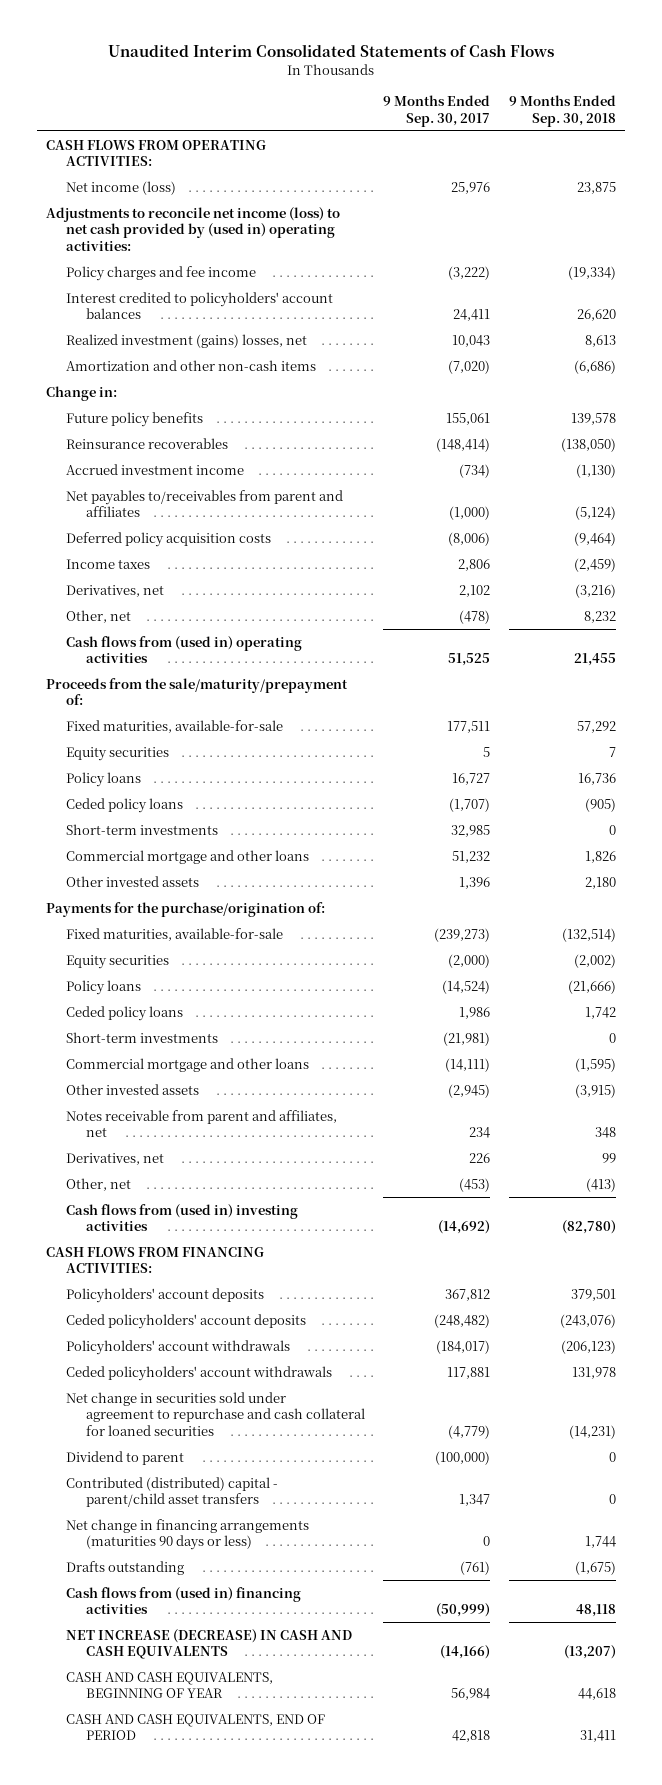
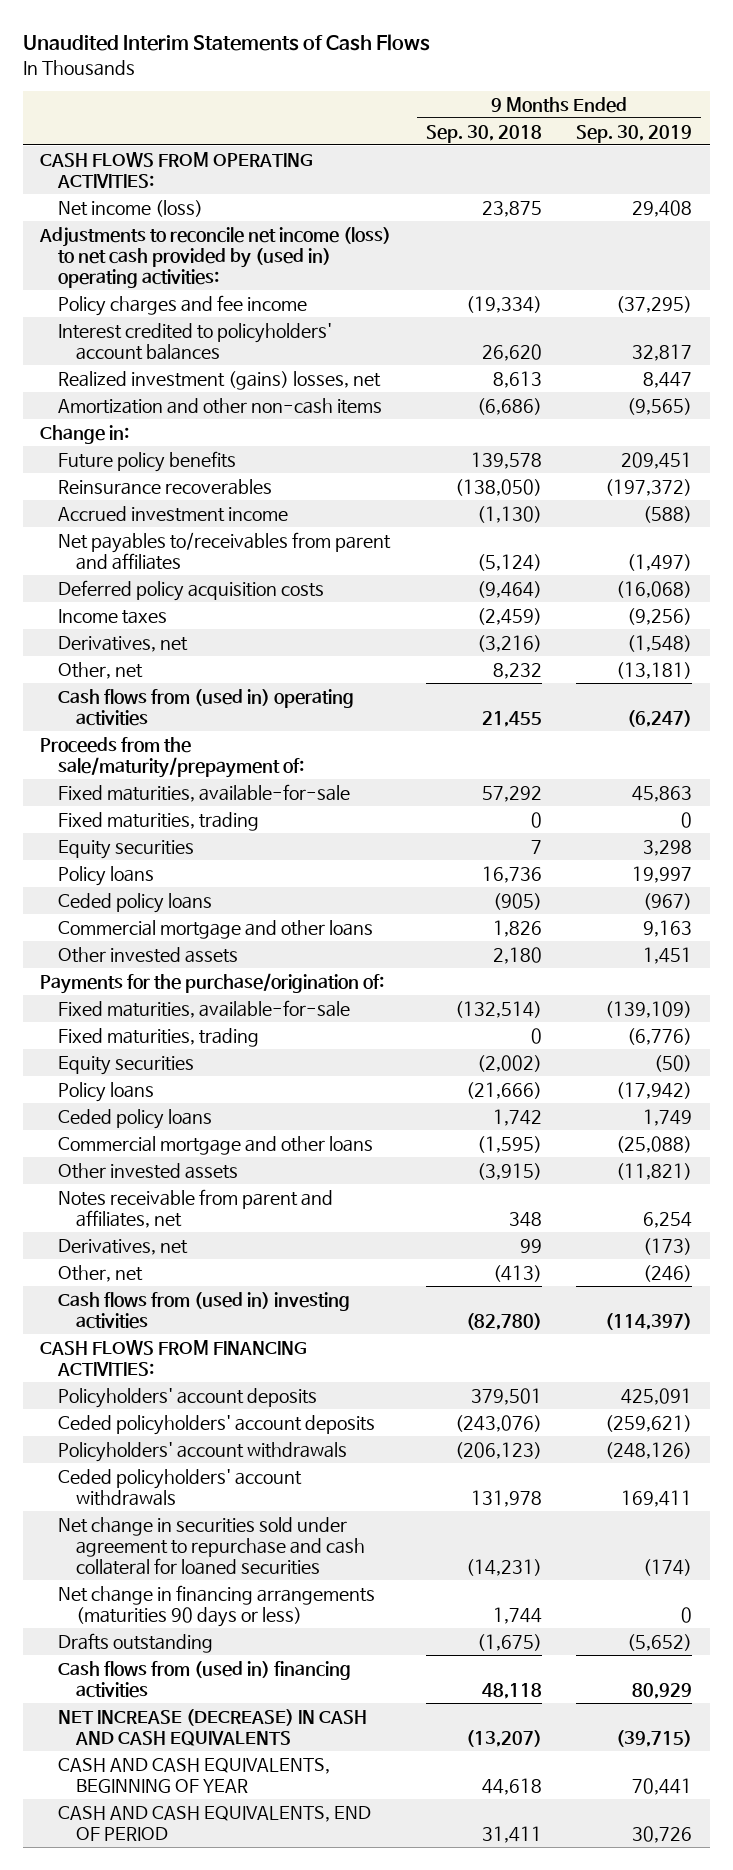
- Unaudited Interim Consolidated Statements of Cash Flows
+ Unaudited Interim Statements of Cash Flows
- | 9 Months Ended Sep. 30, 2017 | 9 Months Ended Sep. 30, 2018
+ | 9 Months Ended Sep. 30, 2018 | 9 Months Ended Sep. 30, 2019
+ Fixed maturities, trading | 0 | 0
- Short-term investments | 32,985 | 0
+ Fixed maturities, trading | 0 | (6,776)
- Short-term investments | (21,981) | 0
- Dividend to parent | (100,000) | 0
- Contributed (distributed) capital - parent/child asset transfers | 1,347 | 0

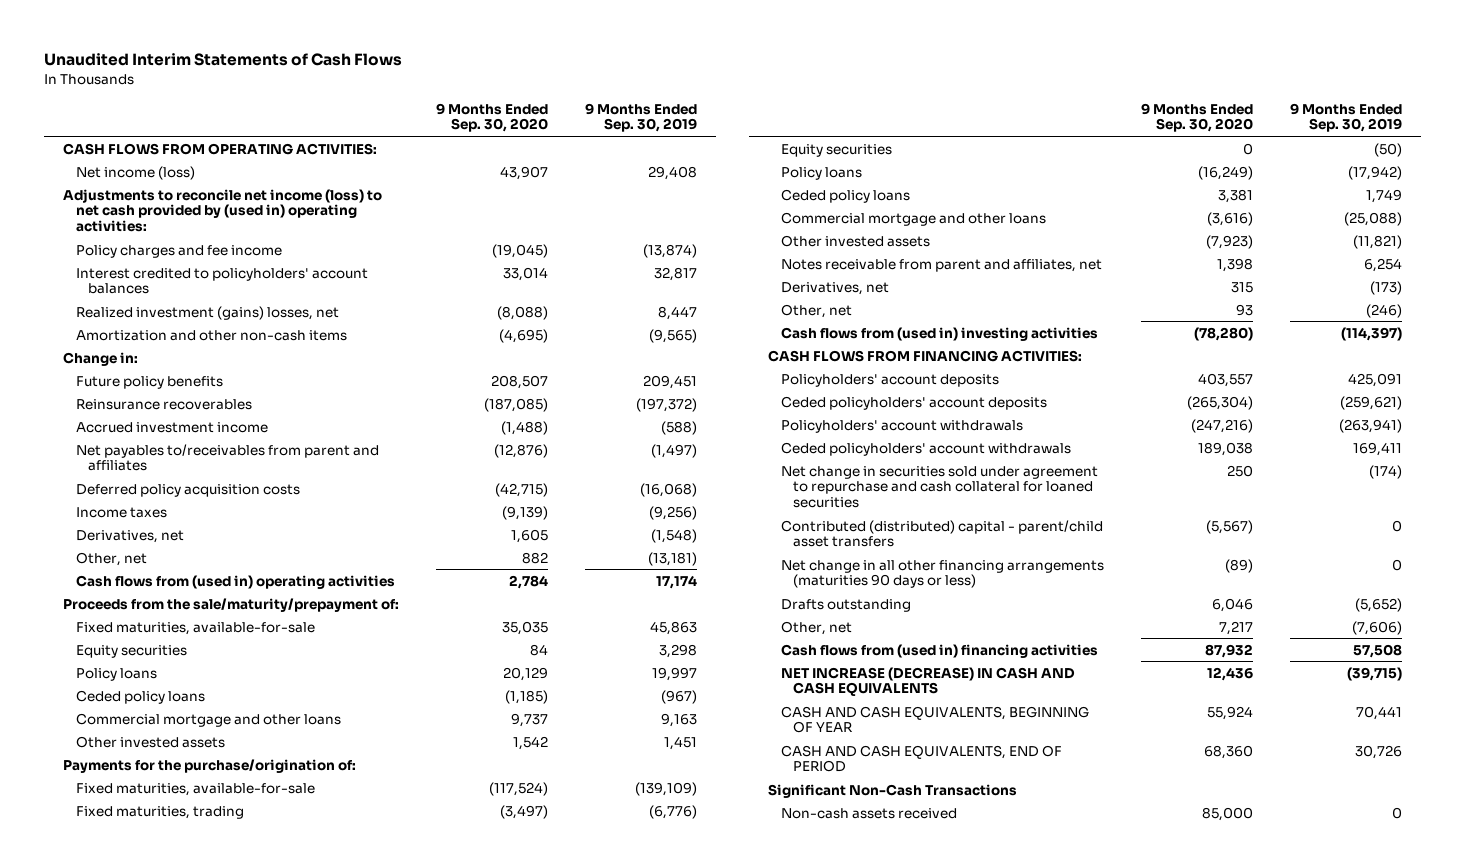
- | 9 Months Ended Sep. 30, 2018 | 9 Months Ended Sep. 30, 2019
+ | 9 Months Ended Sep. 30, 2020 | 9 Months Ended Sep. 30, 2019
- Policy charges and fee income | (19,334) | (37,295)
+ Policy charges and fee income | (19,045) | (13,874)
- Cash flows from (used in) operating activities | 21,455 | (6,247)
+ Cash flows from (used in) operating activities | 2,784 | 17,174
- Fixed maturities, trading | 0 | 0
- Policyholders' account withdrawals | (206,123) | (248,126)
+ Policyholders' account withdrawals | (247,216) | (263,941)
- Net change in financing arrangements (maturities 90 days or less) | 1,744 | 0
+ Contributed (distributed) capital - parent/child asset transfers | (5,567) | 0
+ Net change in all other financing arrangements (maturities 90 days or less) | (89) | 0
- Cash flows from (used in) financing activities | 48,118 | 80,929
+ Other, net | 7,217 | (7,606)
+ Cash flows from (used in) financing activities | 87,932 | 57,508
+ Significant Non-Cash Transactions
+ Non-cash assets received | 85,000 | 0

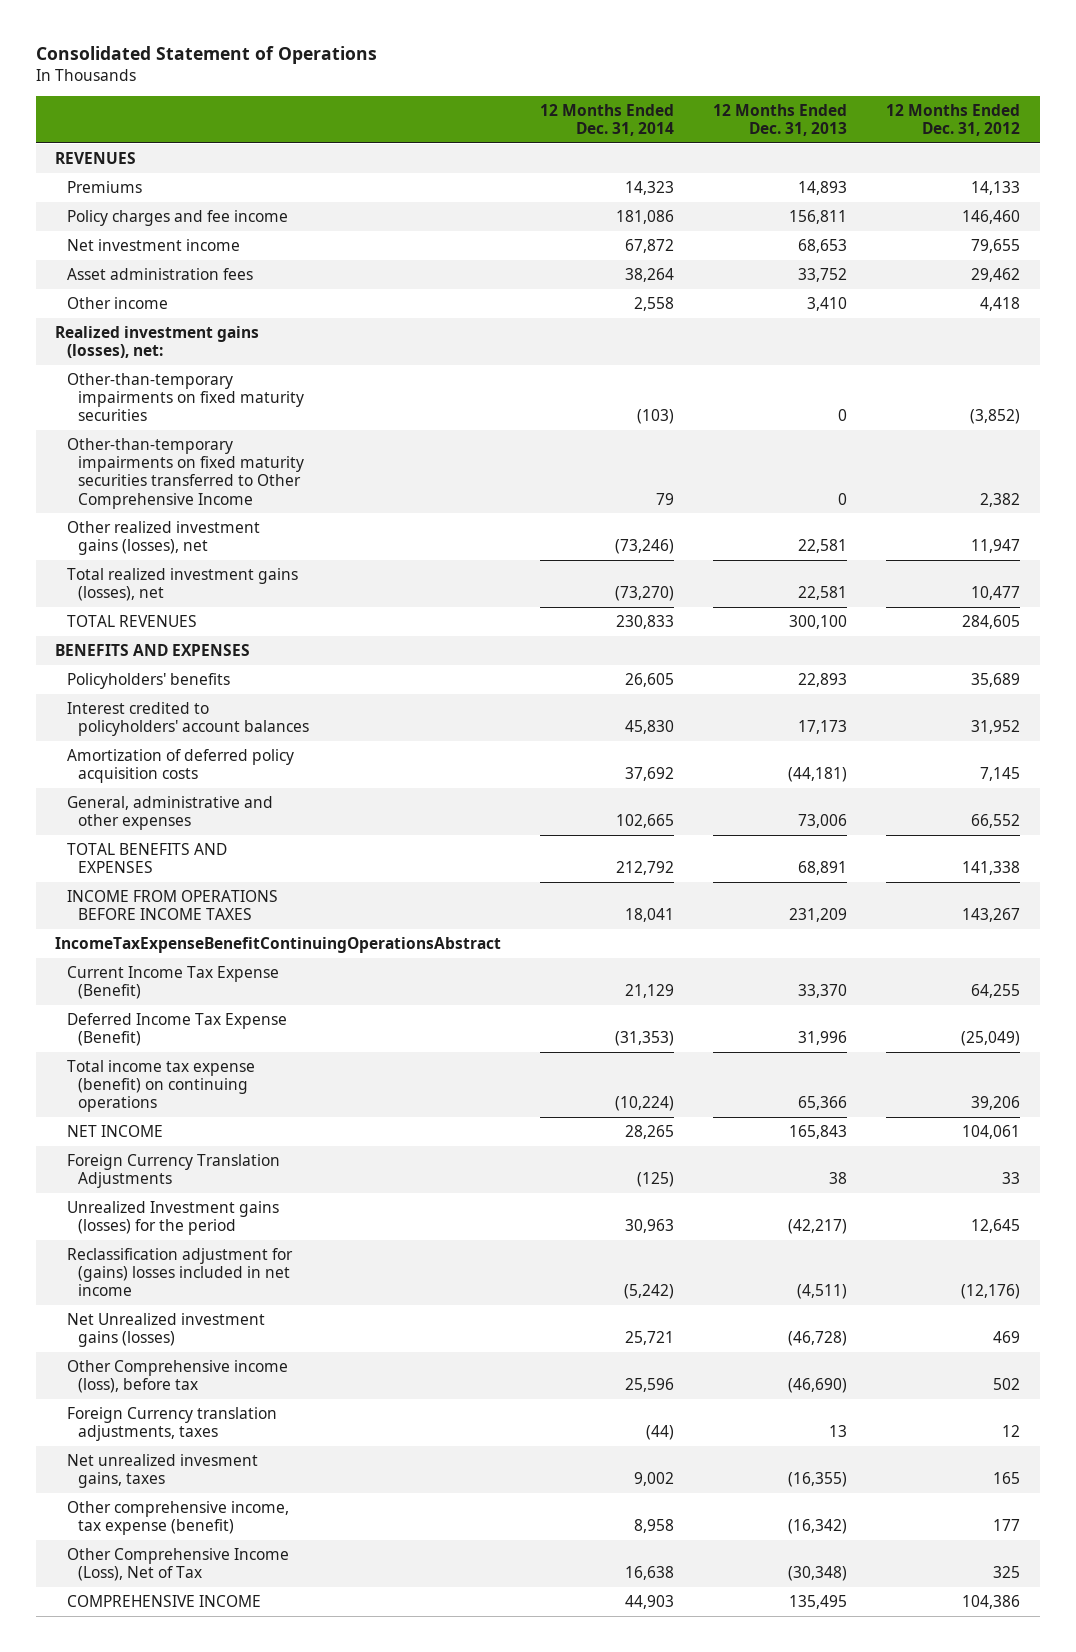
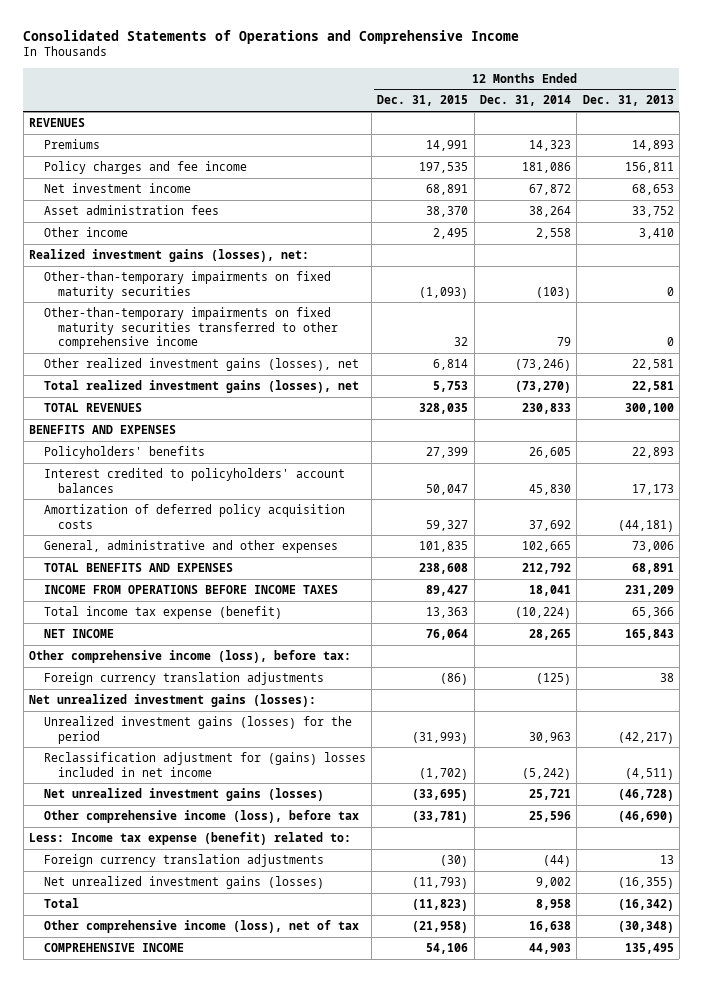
- Consolidated Statement of Operations
+ Consolidated Statements of Operations and Comprehensive Income
- | 12 Months Ended Dec. 31, 2014 | 12 Months Ended Dec. 31, 2013 | 12 Months Ended Dec. 31, 2012
+ | 12 Months Ended Dec. 31, 2015 | 12 Months Ended Dec. 31, 2014 | 12 Months Ended Dec. 31, 2013
- Other-than-temporary impairments on fixed maturity securities transferred to Other Comprehensive Income | 79 | 0 | 2,382
+ Other-than-temporary impairments on fixed maturity securities transferred to other comprehensive income | 32 | 79 | 0
- IncomeTaxExpenseBenefitContinuingOperationsAbstract
- Current Income Tax Expense (Benefit) | 21,129 | 33,370 | 64,255
- Deferred Income Tax Expense (Benefit) | (31,353) | 31,996 | (25,049)
- Total income tax expense (benefit) on continuing operations | (10,224) | 65,366 | 39,206
+ Total income tax expense (benefit) | 13,363 | (10,224) | 65,366
- Foreign Currency Translation Adjustments | (125) | 38 | 33
- Unrealized Investment gains (losses) for the period | 30,963 | (42,217) | 12,645
+ Other comprehensive income (loss), before tax:
+ Foreign currency translation adjustments | (86) | (125) | 38
+ Net unrealized investment gains (losses):
+ Unrealized investment gains (losses) for the period | (31,993) | 30,963 | (42,217)
- Net Unrealized investment gains (losses) | 25,721 | (46,728) | 469
- Other Comprehensive income (loss), before tax | 25,596 | (46,690) | 502
- Foreign Currency translation adjustments, taxes | (44) | 13 | 12
- Net unrealized invesment gains, taxes | 9,002 | (16,355) | 165
- Other comprehensive income, tax expense (benefit) | 8,958 | (16,342) | 177
- Other Comprehensive Income (Loss), Net of Tax | 16,638 | (30,348) | 325
+ Net unrealized investment gains (losses) | (33,695) | 25,721 | (46,728)
+ Other comprehensive income (loss), before tax | (33,781) | 25,596 | (46,690)
+ Less: Income tax expense (benefit) related to:
+ Foreign currency translation adjustments | (30) | (44) | 13
+ Net unrealized investment gains (losses) | (11,793) | 9,002 | (16,355)
+ Total | (11,823) | 8,958 | (16,342)
+ Other comprehensive income (loss), net of tax | (21,958) | 16,638 | (30,348)

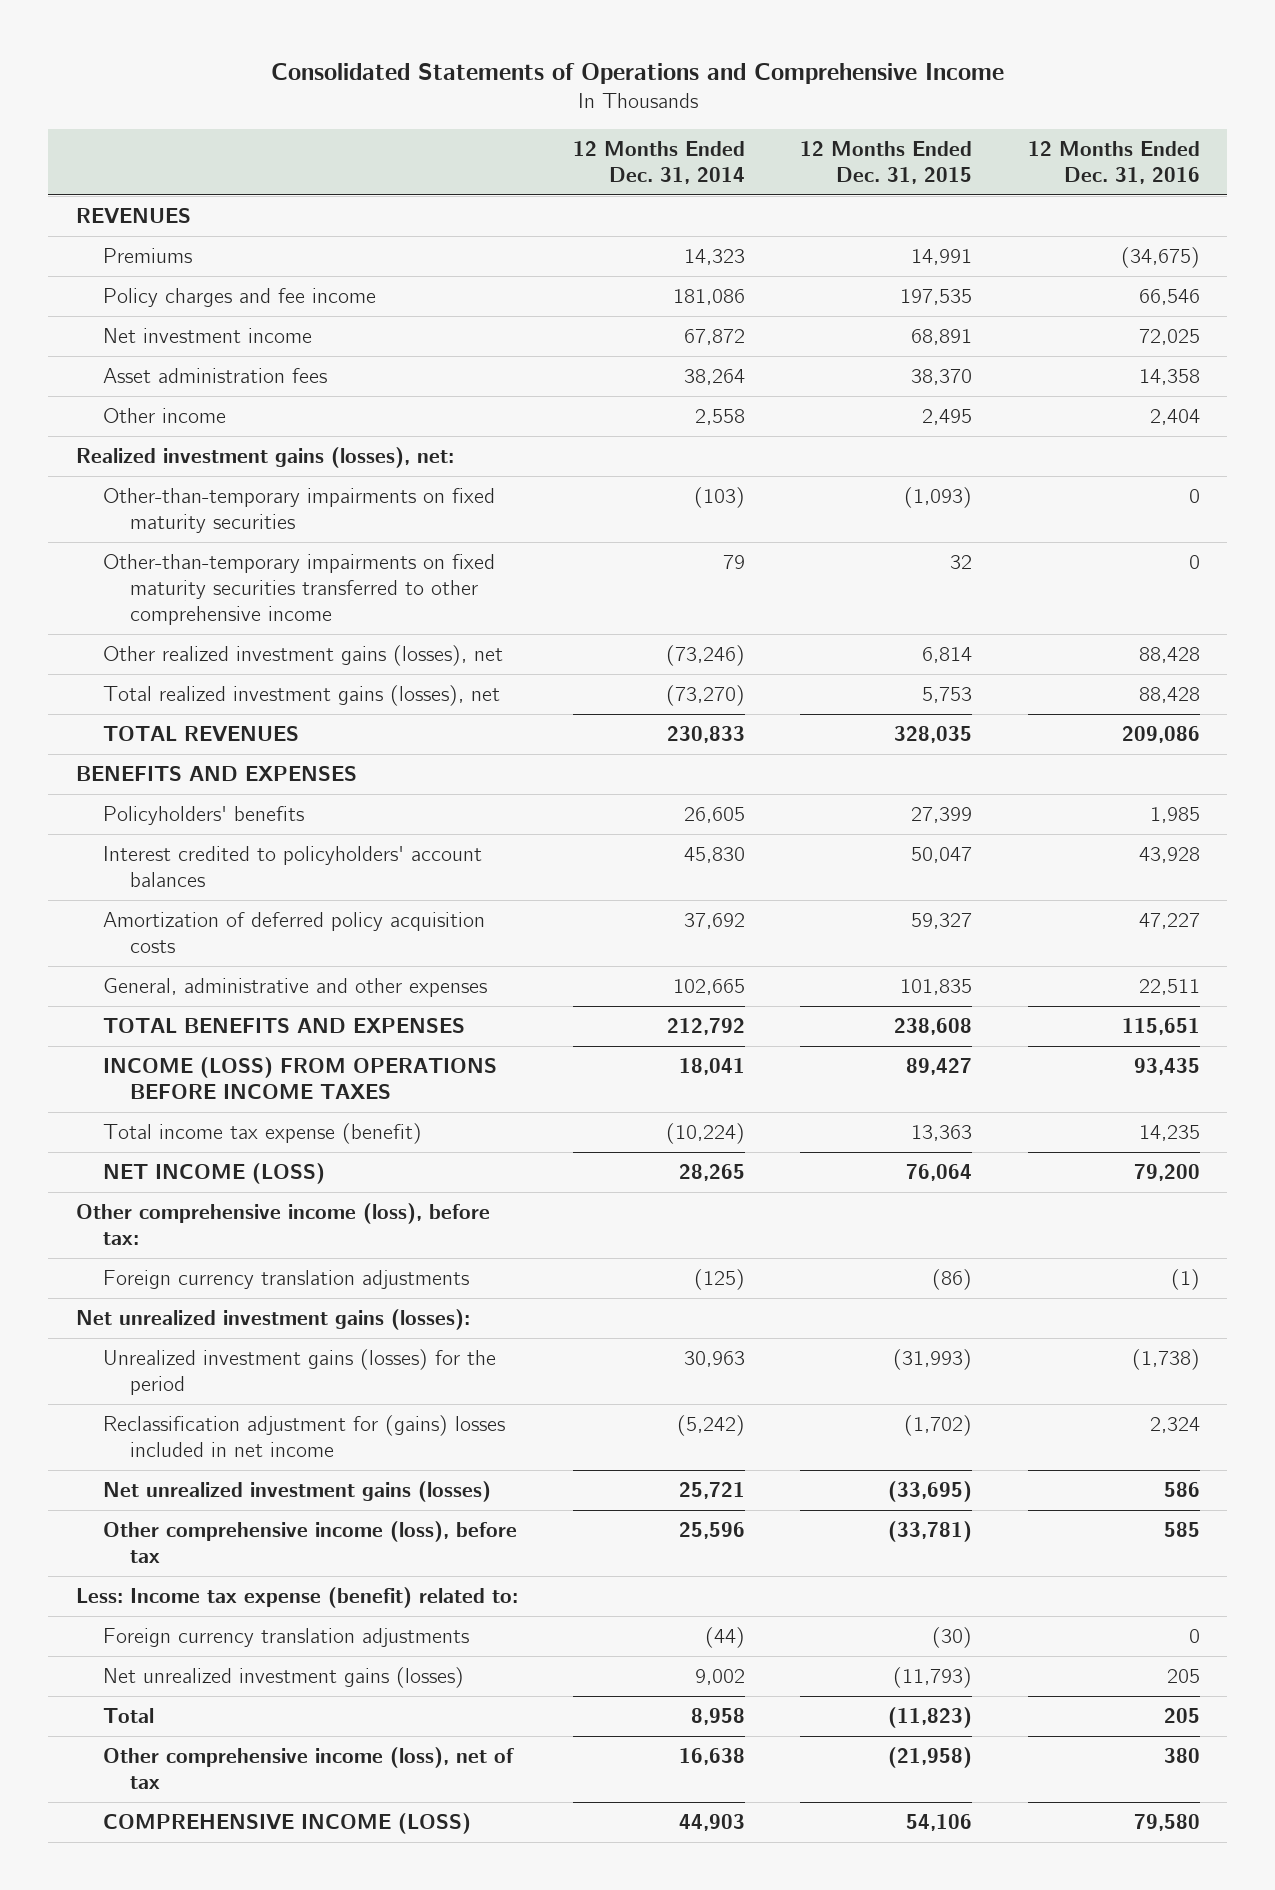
- | 12 Months Ended Dec. 31, 2015 | 12 Months Ended Dec. 31, 2014 | 12 Months Ended Dec. 31, 2013
+ | 12 Months Ended Dec. 31, 2014 | 12 Months Ended Dec. 31, 2015 | 12 Months Ended Dec. 31, 2016
- INCOME FROM OPERATIONS BEFORE INCOME TAXES | 89,427 | 18,041 | 231,209
+ INCOME (LOSS) FROM OPERATIONS BEFORE INCOME TAXES | 18,041 | 89,427 | 93,435
- NET INCOME | 76,064 | 28,265 | 165,843
+ NET INCOME (LOSS) | 28,265 | 76,064 | 79,200
- COMPREHENSIVE INCOME | 54,106 | 44,903 | 135,495
+ COMPREHENSIVE INCOME (LOSS) | 44,903 | 54,106 | 79,580

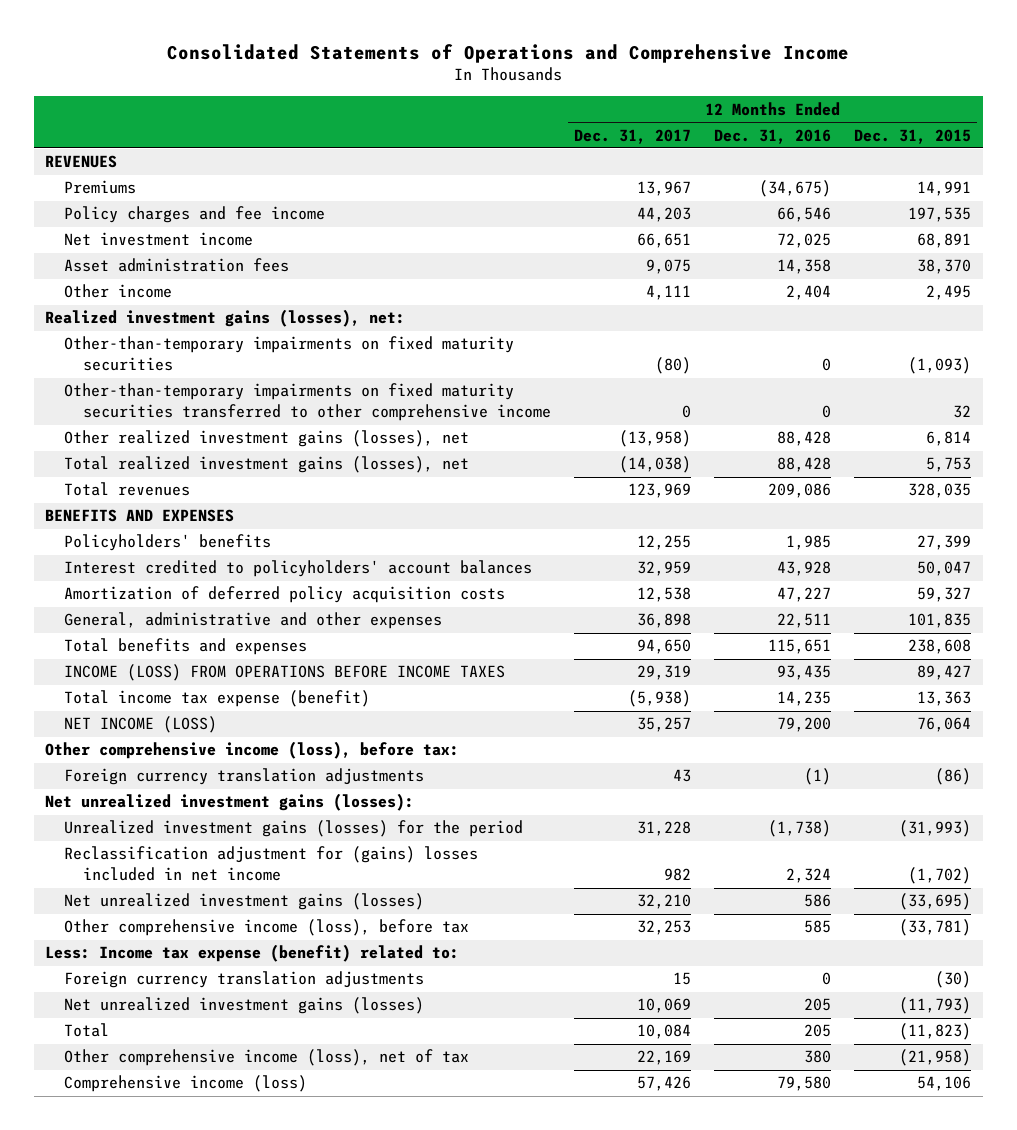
- | 12 Months Ended Dec. 31, 2014 | 12 Months Ended Dec. 31, 2015 | 12 Months Ended Dec. 31, 2016
+ | 12 Months Ended Dec. 31, 2017 | 12 Months Ended Dec. 31, 2016 | 12 Months Ended Dec. 31, 2015
- TOTAL REVENUES | 230,833 | 328,035 | 209,086
+ Total revenues | 123,969 | 209,086 | 328,035
- TOTAL BENEFITS AND EXPENSES | 212,792 | 238,608 | 115,651
+ Total benefits and expenses | 94,650 | 115,651 | 238,608
- COMPREHENSIVE INCOME (LOSS) | 44,903 | 54,106 | 79,580
+ Comprehensive income (loss) | 57,426 | 79,580 | 54,106

